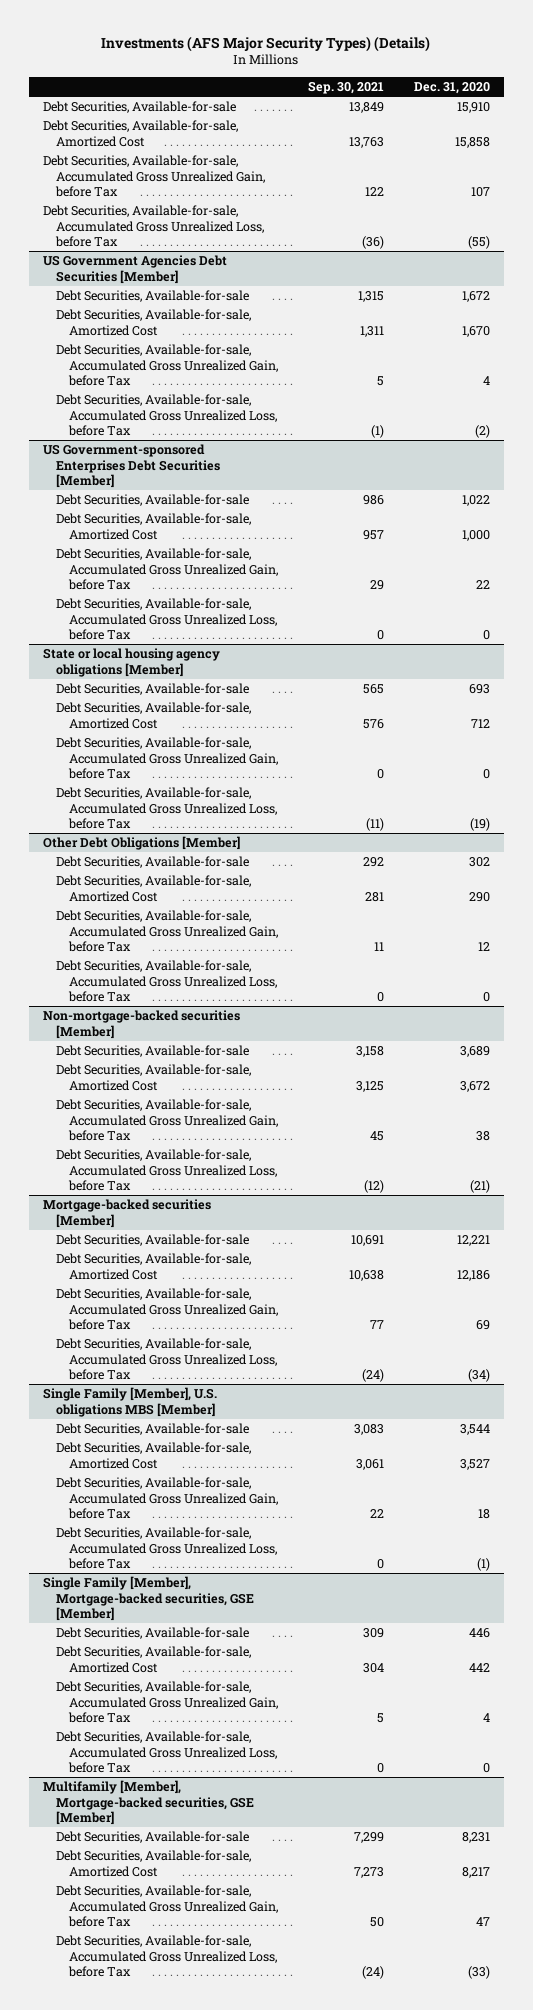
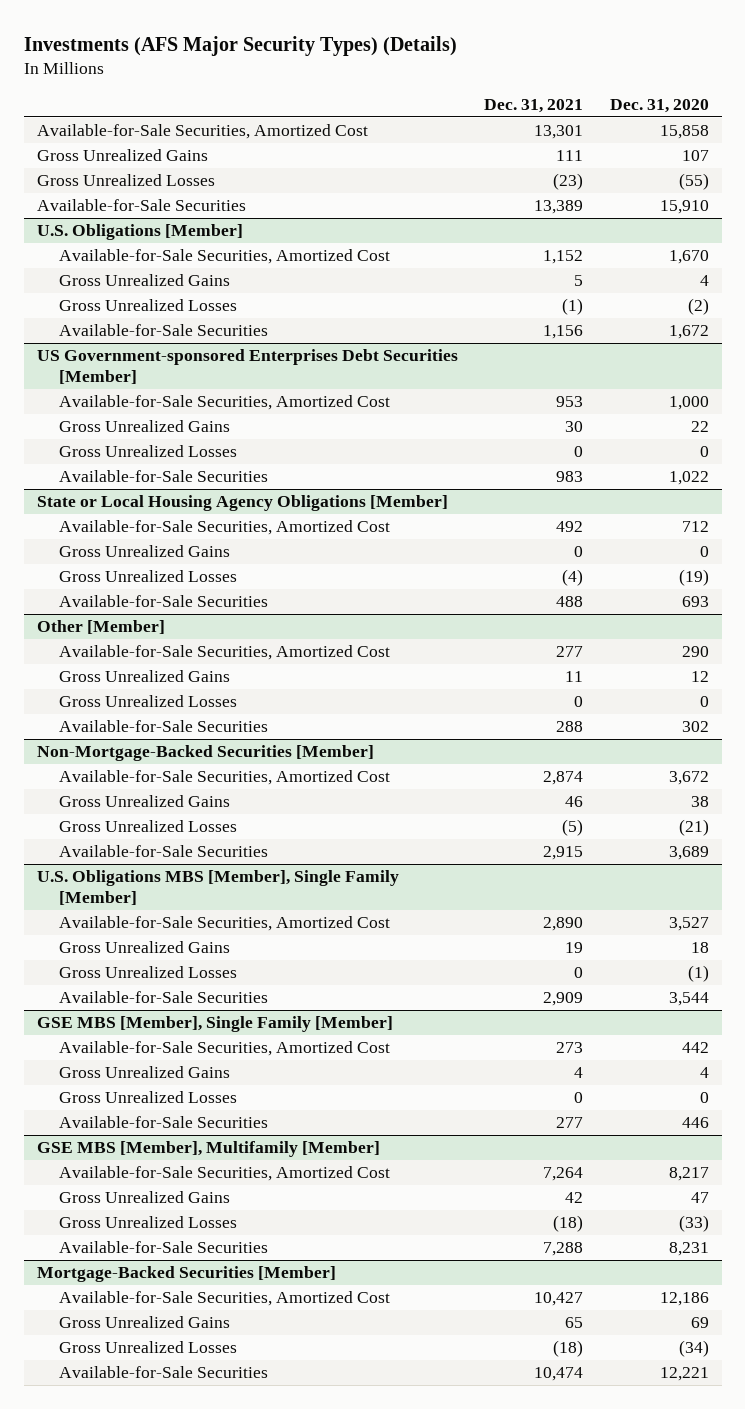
- | Sep. 30, 2021 | Dec. 31, 2020
+ | Dec. 31, 2021 | Dec. 31, 2020
- Debt Securities, Available-for-sale | 13,849 | 15,910
- Debt Securities, Available-for-sale, Amortized Cost | 13,763 | 15,858
- Debt Securities, Available-for-sale, Accumulated Gross Unrealized Gain, before Tax | 122 | 107
- Debt Securities, Available-for-sale, Accumulated Gross Unrealized Loss, before Tax | (36) | (55)
- US Government Agencies Debt Securities [Member]
- Debt Securities, Available-for-sale | 1,315 | 1,672
- Debt Securities, Available-for-sale, Amortized Cost | 1,311 | 1,670
- Debt Securities, Available-for-sale, Accumulated Gross Unrealized Gain, before Tax | 5 | 4
- Debt Securities, Available-for-sale, Accumulated Gross Unrealized Loss, before Tax | (1) | (2)
+ Available-for-Sale Securities, Amortized Cost | 13,301 | 15,858
+ Gross Unrealized Gains | 111 | 107
+ Gross Unrealized Losses | (23) | (55)
+ Available-for-Sale Securities | 13,389 | 15,910
+ U.S. Obligations [Member]
+ Available-for-Sale Securities, Amortized Cost | 1,152 | 1,670
+ Gross Unrealized Gains | 5 | 4
+ Gross Unrealized Losses | (1) | (2)
+ Available-for-Sale Securities | 1,156 | 1,672
@ US Government-sponsored Enterprises Debt Securities [Member]
- Debt Securities, Available-for-sale | 986 | 1,022
- Debt Securities, Available-for-sale, Amortized Cost | 957 | 1,000
- Debt Securities, Available-for-sale, Accumulated Gross Unrealized Gain, before Tax | 29 | 22
- Debt Securities, Available-for-sale, Accumulated Gross Unrealized Loss, before Tax | 0 | 0
- State or local housing agency obligations [Member]
- Debt Securities, Available-for-sale | 565 | 693
- Debt Securities, Available-for-sale, Amortized Cost | 576 | 712
- Debt Securities, Available-for-sale, Accumulated Gross Unrealized Gain, before Tax | 0 | 0
- Debt Securities, Available-for-sale, Accumulated Gross Unrealized Loss, before Tax | (11) | (19)
- Other Debt Obligations [Member]
- Debt Securities, Available-for-sale | 292 | 302
- Debt Securities, Available-for-sale, Amortized Cost | 281 | 290
- Debt Securities, Available-for-sale, Accumulated Gross Unrealized Gain, before Tax | 11 | 12
- Debt Securities, Available-for-sale, Accumulated Gross Unrealized Loss, before Tax | 0 | 0
- Non-mortgage-backed securities [Member]
- Debt Securities, Available-for-sale | 3,158 | 3,689
- Debt Securities, Available-for-sale, Amortized Cost | 3,125 | 3,672
- Debt Securities, Available-for-sale, Accumulated Gross Unrealized Gain, before Tax | 45 | 38
- Debt Securities, Available-for-sale, Accumulated Gross Unrealized Loss, before Tax | (12) | (21)
- Mortgage-backed securities [Member]
- Debt Securities, Available-for-sale | 10,691 | 12,221
- Debt Securities, Available-for-sale, Amortized Cost | 10,638 | 12,186
- Debt Securities, Available-for-sale, Accumulated Gross Unrealized Gain, before Tax | 77 | 69
- Debt Securities, Available-for-sale, Accumulated Gross Unrealized Loss, before Tax | (24) | (34)
- Single Family [Member], U.S. obligations MBS [Member]
- Debt Securities, Available-for-sale | 3,083 | 3,544
- Debt Securities, Available-for-sale, Amortized Cost | 3,061 | 3,527
- Debt Securities, Available-for-sale, Accumulated Gross Unrealized Gain, before Tax | 22 | 18
- Debt Securities, Available-for-sale, Accumulated Gross Unrealized Loss, before Tax | 0 | (1)
- Single Family [Member], Mortgage-backed securities, GSE [Member]
- Debt Securities, Available-for-sale | 309 | 446
- Debt Securities, Available-for-sale, Amortized Cost | 304 | 442
- Debt Securities, Available-for-sale, Accumulated Gross Unrealized Gain, before Tax | 5 | 4
- Debt Securities, Available-for-sale, Accumulated Gross Unrealized Loss, before Tax | 0 | 0
- Multifamily [Member], Mortgage-backed securities, GSE [Member]
- Debt Securities, Available-for-sale | 7,299 | 8,231
- Debt Securities, Available-for-sale, Amortized Cost | 7,273 | 8,217
- Debt Securities, Available-for-sale, Accumulated Gross Unrealized Gain, before Tax | 50 | 47
- Debt Securities, Available-for-sale, Accumulated Gross Unrealized Loss, before Tax | (24) | (33)
@ US Government-sponsored Enterprises Debt Securities [Member]
+ Available-for-Sale Securities, Amortized Cost | 953 | 1,000
+ Gross Unrealized Gains | 30 | 22
+ Gross Unrealized Losses | 0 | 0
+ Available-for-Sale Securities | 983 | 1,022
+ State or Local Housing Agency Obligations [Member]
+ Available-for-Sale Securities, Amortized Cost | 492 | 712
+ Gross Unrealized Gains | 0 | 0
+ Gross Unrealized Losses | (4) | (19)
+ Available-for-Sale Securities | 488 | 693
+ Other [Member]
+ Available-for-Sale Securities, Amortized Cost | 277 | 290
+ Gross Unrealized Gains | 11 | 12
+ Gross Unrealized Losses | 0 | 0
+ Available-for-Sale Securities | 288 | 302
+ Non-Mortgage-Backed Securities [Member]
+ Available-for-Sale Securities, Amortized Cost | 2,874 | 3,672
+ Gross Unrealized Gains | 46 | 38
+ Gross Unrealized Losses | (5) | (21)
+ Available-for-Sale Securities | 2,915 | 3,689
+ U.S. Obligations MBS [Member], Single Family [Member]
+ Available-for-Sale Securities, Amortized Cost | 2,890 | 3,527
+ Gross Unrealized Gains | 19 | 18
+ Gross Unrealized Losses | 0 | (1)
+ Available-for-Sale Securities | 2,909 | 3,544
+ GSE MBS [Member], Single Family [Member]
+ Available-for-Sale Securities, Amortized Cost | 273 | 442
+ Gross Unrealized Gains | 4 | 4
+ Gross Unrealized Losses | 0 | 0
+ Available-for-Sale Securities | 277 | 446
+ GSE MBS [Member], Multifamily [Member]
+ Available-for-Sale Securities, Amortized Cost | 7,264 | 8,217
+ Gross Unrealized Gains | 42 | 47
+ Gross Unrealized Losses | (18) | (33)
+ Available-for-Sale Securities | 7,288 | 8,231
+ Mortgage-Backed Securities [Member]
+ Available-for-Sale Securities, Amortized Cost | 10,427 | 12,186
+ Gross Unrealized Gains | 65 | 69
+ Gross Unrealized Losses | (18) | (34)
+ Available-for-Sale Securities | 10,474 | 12,221

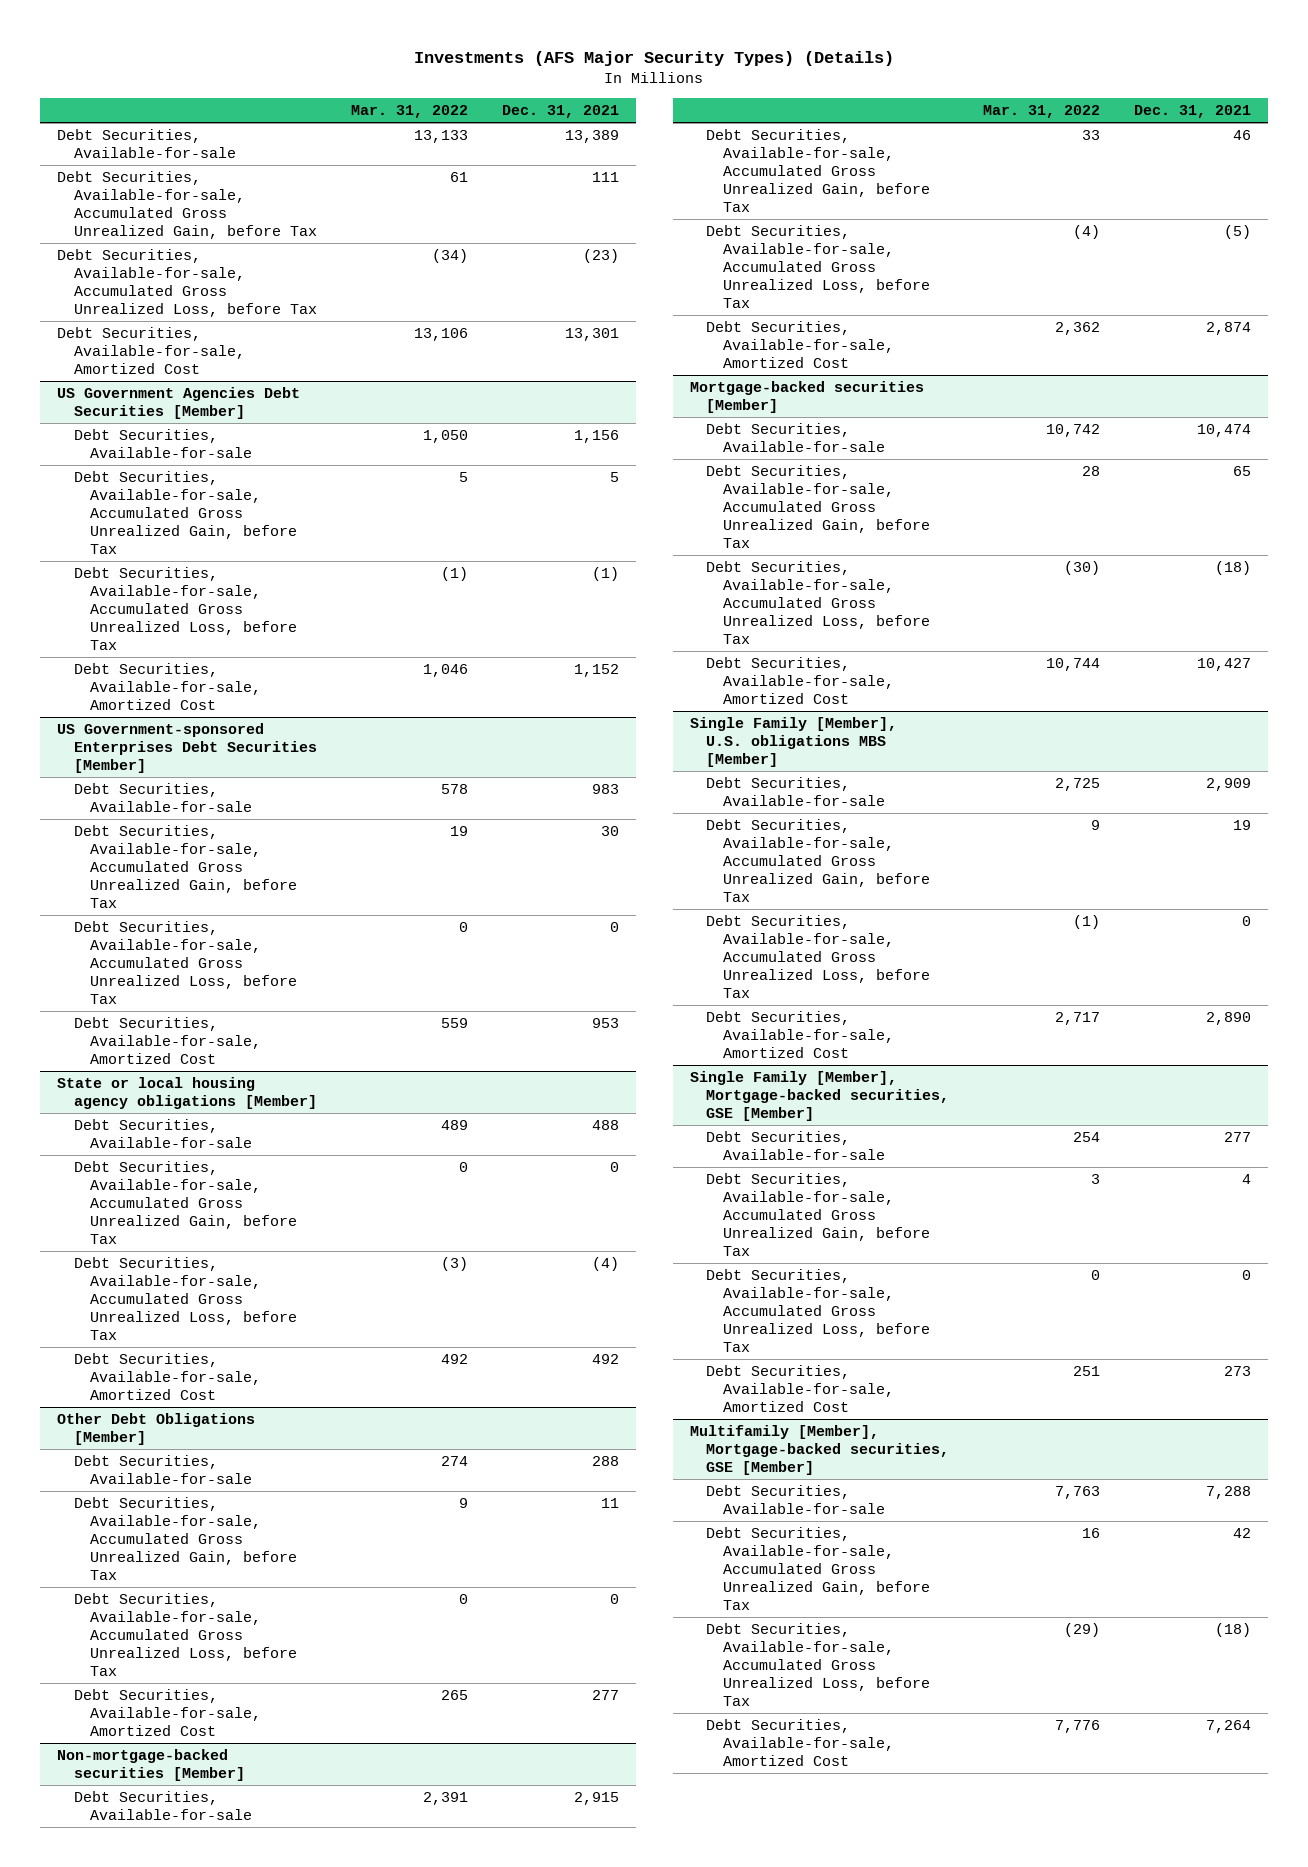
- | Dec. 31, 2021 | Dec. 31, 2020
+ | Mar. 31, 2022 | Dec. 31, 2021
- Available-for-Sale Securities, Amortized Cost | 13,301 | 15,858
- Gross Unrealized Gains | 111 | 107
- Gross Unrealized Losses | (23) | (55)
- Available-for-Sale Securities | 13,389 | 15,910
- U.S. Obligations [Member]
- Available-for-Sale Securities, Amortized Cost | 1,152 | 1,670
- Gross Unrealized Gains | 5 | 4
- Gross Unrealized Losses | (1) | (2)
- Available-for-Sale Securities | 1,156 | 1,672
+ Debt Securities, Available-for-sale | 13,133 | 13,389
+ Debt Securities, Available-for-sale, Accumulated Gross Unrealized Gain, before Tax | 61 | 111
+ Debt Securities, Available-for-sale, Accumulated Gross Unrealized Loss, before Tax | (34) | (23)
+ Debt Securities, Available-for-sale, Amortized Cost | 13,106 | 13,301
+ US Government Agencies Debt Securities [Member]
+ Debt Securities, Available-for-sale | 1,050 | 1,156
+ Debt Securities, Available-for-sale, Accumulated Gross Unrealized Gain, before Tax | 5 | 5
+ Debt Securities, Available-for-sale, Accumulated Gross Unrealized Loss, before Tax | (1) | (1)
+ Debt Securities, Available-for-sale, Amortized Cost | 1,046 | 1,152
@ US Government-sponsored Enterprises Debt Securities [Member]
- Available-for-Sale Securities, Amortized Cost | 953 | 1,000
- Gross Unrealized Gains | 30 | 22
- Gross Unrealized Losses | 0 | 0
- Available-for-Sale Securities | 983 | 1,022
- State or Local Housing Agency Obligations [Member]
- Available-for-Sale Securities, Amortized Cost | 492 | 712
- Gross Unrealized Gains | 0 | 0
- Gross Unrealized Losses | (4) | (19)
- Available-for-Sale Securities | 488 | 693
- Other [Member]
- Available-for-Sale Securities, Amortized Cost | 277 | 290
- Gross Unrealized Gains | 11 | 12
- Gross Unrealized Losses | 0 | 0
- Available-for-Sale Securities | 288 | 302
- Non-Mortgage-Backed Securities [Member]
- Available-for-Sale Securities, Amortized Cost | 2,874 | 3,672
- Gross Unrealized Gains | 46 | 38
- Gross Unrealized Losses | (5) | (21)
- Available-for-Sale Securities | 2,915 | 3,689
- U.S. Obligations MBS [Member], Single Family [Member]
- Available-for-Sale Securities, Amortized Cost | 2,890 | 3,527
- Gross Unrealized Gains | 19 | 18
- Gross Unrealized Losses | 0 | (1)
- Available-for-Sale Securities | 2,909 | 3,544
- GSE MBS [Member], Single Family [Member]
- Available-for-Sale Securities, Amortized Cost | 273 | 442
- Gross Unrealized Gains | 4 | 4
- Gross Unrealized Losses | 0 | 0
- Available-for-Sale Securities | 277 | 446
- GSE MBS [Member], Multifamily [Member]
- Available-for-Sale Securities, Amortized Cost | 7,264 | 8,217
- Gross Unrealized Gains | 42 | 47
- Gross Unrealized Losses | (18) | (33)
- Available-for-Sale Securities | 7,288 | 8,231
- Mortgage-Backed Securities [Member]
- Available-for-Sale Securities, Amortized Cost | 10,427 | 12,186
- Gross Unrealized Gains | 65 | 69
- Gross Unrealized Losses | (18) | (34)
- Available-for-Sale Securities | 10,474 | 12,221
@ US Government-sponsored Enterprises Debt Securities [Member]
+ Debt Securities, Available-for-sale | 578 | 983
+ Debt Securities, Available-for-sale, Accumulated Gross Unrealized Gain, before Tax | 19 | 30
+ Debt Securities, Available-for-sale, Accumulated Gross Unrealized Loss, before Tax | 0 | 0
+ Debt Securities, Available-for-sale, Amortized Cost | 559 | 953
+ State or local housing agency obligations [Member]
+ Debt Securities, Available-for-sale | 489 | 488
+ Debt Securities, Available-for-sale, Accumulated Gross Unrealized Gain, before Tax | 0 | 0
+ Debt Securities, Available-for-sale, Accumulated Gross Unrealized Loss, before Tax | (3) | (4)
+ Debt Securities, Available-for-sale, Amortized Cost | 492 | 492
+ Other Debt Obligations [Member]
+ Debt Securities, Available-for-sale | 274 | 288
+ Debt Securities, Available-for-sale, Accumulated Gross Unrealized Gain, before Tax | 9 | 11
+ Debt Securities, Available-for-sale, Accumulated Gross Unrealized Loss, before Tax | 0 | 0
+ Debt Securities, Available-for-sale, Amortized Cost | 265 | 277
+ Non-mortgage-backed securities [Member]
+ Debt Securities, Available-for-sale | 2,391 | 2,915
+ Debt Securities, Available-for-sale, Accumulated Gross Unrealized Gain, before Tax | 33 | 46
+ Debt Securities, Available-for-sale, Accumulated Gross Unrealized Loss, before Tax | (4) | (5)
+ Debt Securities, Available-for-sale, Amortized Cost | 2,362 | 2,874
+ Mortgage-backed securities [Member]
+ Debt Securities, Available-for-sale | 10,742 | 10,474
+ Debt Securities, Available-for-sale, Accumulated Gross Unrealized Gain, before Tax | 28 | 65
+ Debt Securities, Available-for-sale, Accumulated Gross Unrealized Loss, before Tax | (30) | (18)
+ Debt Securities, Available-for-sale, Amortized Cost | 10,744 | 10,427
+ Single Family [Member], U.S. obligations MBS [Member]
+ Debt Securities, Available-for-sale | 2,725 | 2,909
+ Debt Securities, Available-for-sale, Accumulated Gross Unrealized Gain, before Tax | 9 | 19
+ Debt Securities, Available-for-sale, Accumulated Gross Unrealized Loss, before Tax | (1) | 0
+ Debt Securities, Available-for-sale, Amortized Cost | 2,717 | 2,890
+ Single Family [Member], Mortgage-backed securities, GSE [Member]
+ Debt Securities, Available-for-sale | 254 | 277
+ Debt Securities, Available-for-sale, Accumulated Gross Unrealized Gain, before Tax | 3 | 4
+ Debt Securities, Available-for-sale, Accumulated Gross Unrealized Loss, before Tax | 0 | 0
+ Debt Securities, Available-for-sale, Amortized Cost | 251 | 273
+ Multifamily [Member], Mortgage-backed securities, GSE [Member]
+ Debt Securities, Available-for-sale | 7,763 | 7,288
+ Debt Securities, Available-for-sale, Accumulated Gross Unrealized Gain, before Tax | 16 | 42
+ Debt Securities, Available-for-sale, Accumulated Gross Unrealized Loss, before Tax | (29) | (18)
+ Debt Securities, Available-for-sale, Amortized Cost | 7,776 | 7,264

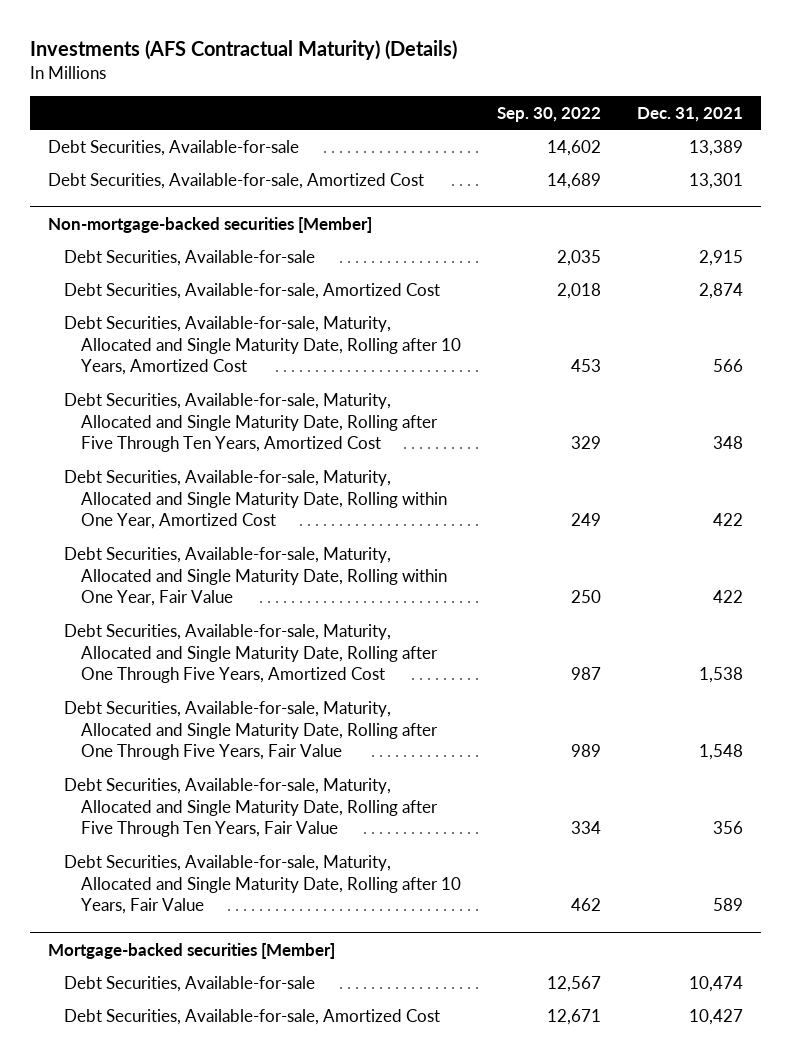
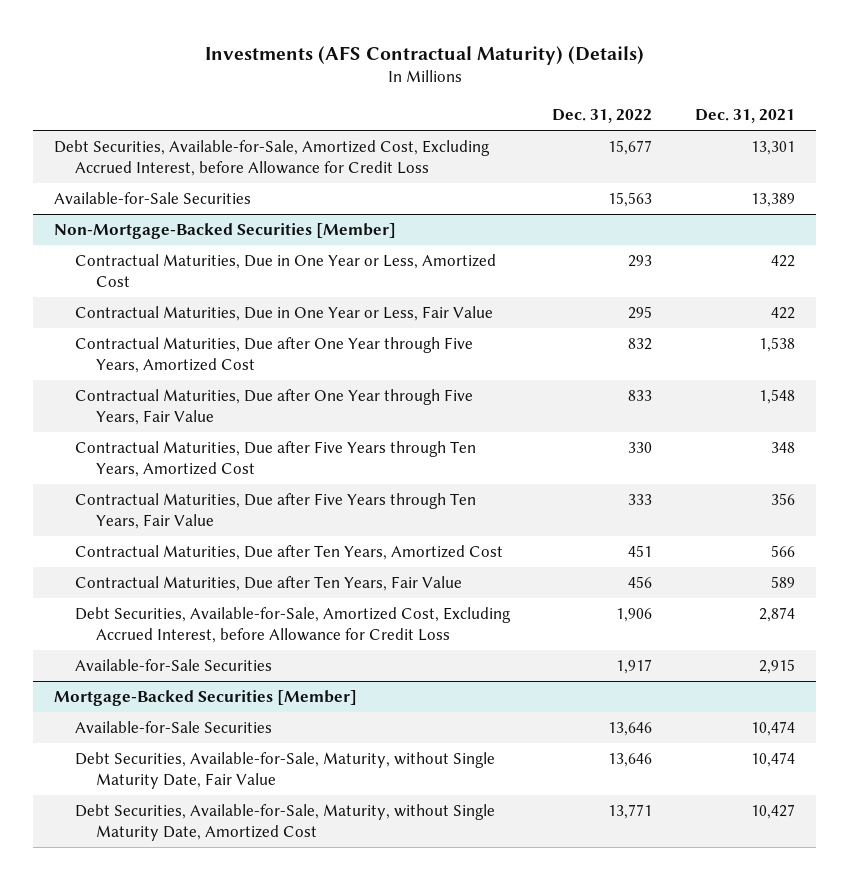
- | Sep. 30, 2022 | Dec. 31, 2021
+ | Dec. 31, 2022 | Dec. 31, 2021
- Debt Securities, Available-for-sale | 14,602 | 13,389
- Debt Securities, Available-for-sale, Amortized Cost | 14,689 | 13,301
- Non-mortgage-backed securities [Member]
- Debt Securities, Available-for-sale | 2,035 | 2,915
- Debt Securities, Available-for-sale, Amortized Cost | 2,018 | 2,874
- Debt Securities, Available-for-sale, Maturity, Allocated and Single Maturity Date, Rolling after 10 Years, Amortized Cost | 453 | 566
- Debt Securities, Available-for-sale, Maturity, Allocated and Single Maturity Date, Rolling after Five Through Ten Years, Amortized Cost | 329 | 348
- Debt Securities, Available-for-sale, Maturity, Allocated and Single Maturity Date, Rolling within One Year, Amortized Cost | 249 | 422
- Debt Securities, Available-for-sale, Maturity, Allocated and Single Maturity Date, Rolling within One Year, Fair Value | 250 | 422
- Debt Securities, Available-for-sale, Maturity, Allocated and Single Maturity Date, Rolling after One Through Five Years, Amortized Cost | 987 | 1,538
- Debt Securities, Available-for-sale, Maturity, Allocated and Single Maturity Date, Rolling after One Through Five Years, Fair Value | 989 | 1,548
- Debt Securities, Available-for-sale, Maturity, Allocated and Single Maturity Date, Rolling after Five Through Ten Years, Fair Value | 334 | 356
- Debt Securities, Available-for-sale, Maturity, Allocated and Single Maturity Date, Rolling after 10 Years, Fair Value | 462 | 589
- Mortgage-backed securities [Member]
- Debt Securities, Available-for-sale | 12,567 | 10,474
- Debt Securities, Available-for-sale, Amortized Cost | 12,671 | 10,427
+ Debt Securities, Available-for-Sale, Amortized Cost, Excluding Accrued Interest, before Allowance for Credit Loss | 15,677 | 13,301
+ Available-for-Sale Securities | 15,563 | 13,389
+ Non-Mortgage-Backed Securities [Member]
+ Contractual Maturities, Due in One Year or Less, Amortized Cost | 293 | 422
+ Contractual Maturities, Due in One Year or Less, Fair Value | 295 | 422
+ Contractual Maturities, Due after One Year through Five Years, Amortized Cost | 832 | 1,538
+ Contractual Maturities, Due after One Year through Five Years, Fair Value | 833 | 1,548
+ Contractual Maturities, Due after Five Years through Ten Years, Amortized Cost | 330 | 348
+ Contractual Maturities, Due after Five Years through Ten Years, Fair Value | 333 | 356
+ Contractual Maturities, Due after Ten Years, Amortized Cost | 451 | 566
+ Contractual Maturities, Due after Ten Years, Fair Value | 456 | 589
+ Debt Securities, Available-for-Sale, Amortized Cost, Excluding Accrued Interest, before Allowance for Credit Loss | 1,906 | 2,874
+ Available-for-Sale Securities | 1,917 | 2,915
+ Mortgage-Backed Securities [Member]
+ Available-for-Sale Securities | 13,646 | 10,474
+ Debt Securities, Available-for-Sale, Maturity, without Single Maturity Date, Fair Value | 13,646 | 10,474
+ Debt Securities, Available-for-Sale, Maturity, without Single Maturity Date, Amortized Cost | 13,771 | 10,427

